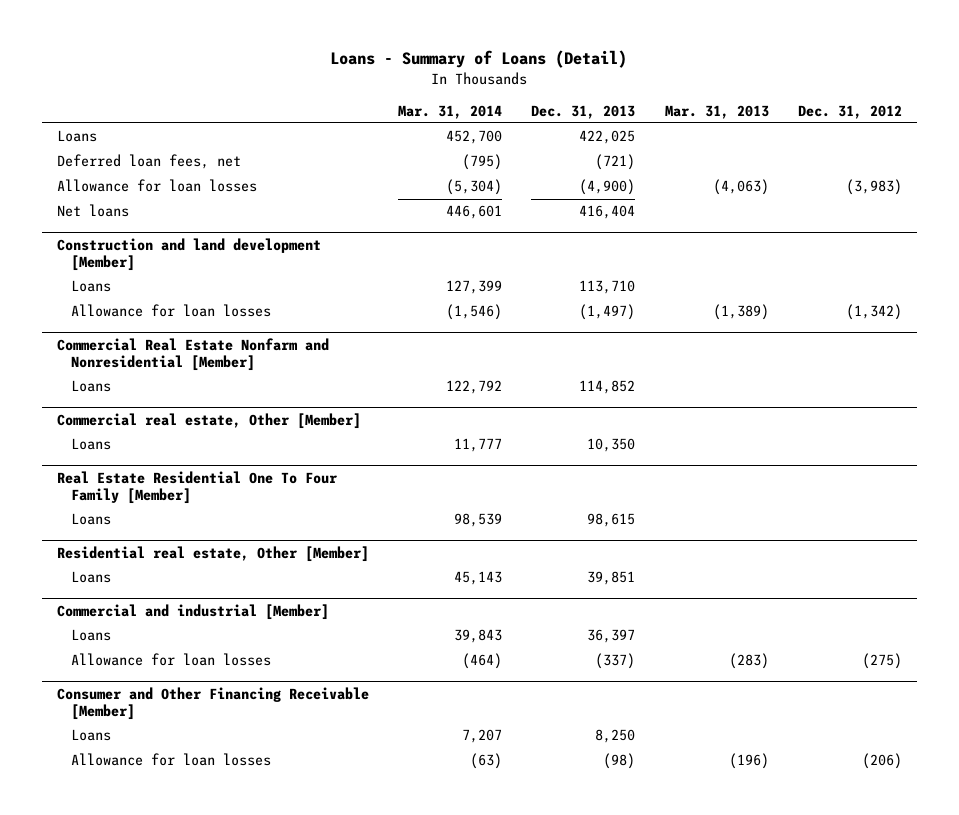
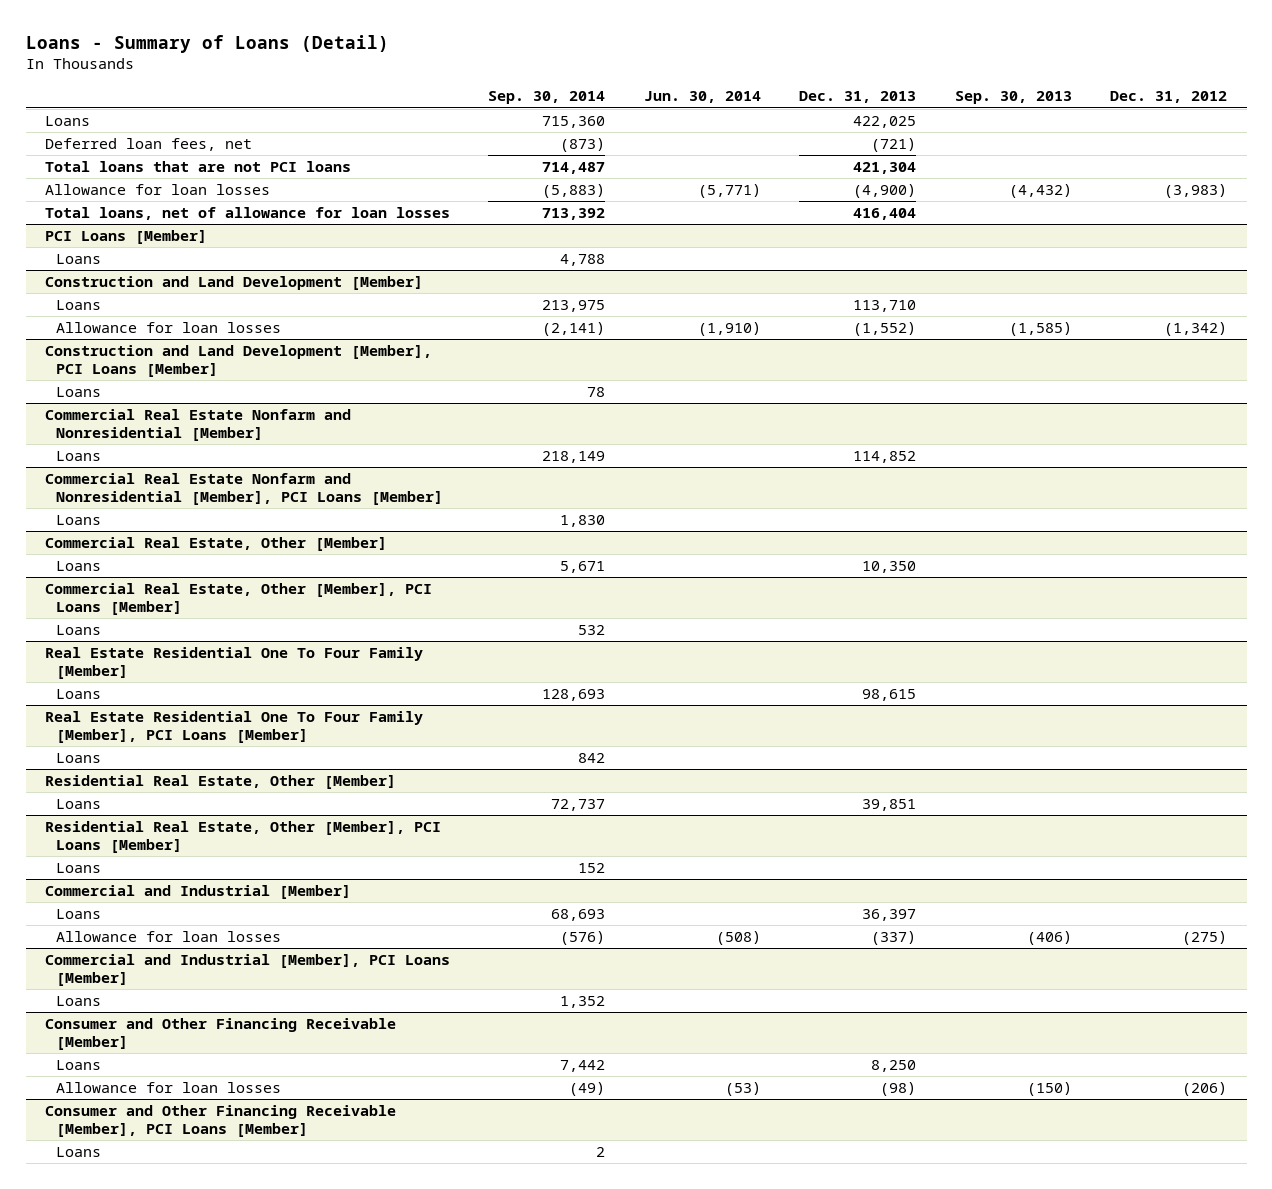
- | Mar. 31, 2014 | Dec. 31, 2013 | Mar. 31, 2013 | Dec. 31, 2012
+ | Sep. 30, 2014 | Jun. 30, 2014 | Dec. 31, 2013 | Sep. 30, 2013 | Dec. 31, 2012
+ Total loans that are not PCI loans | 714,487 | | 421,304 | |
- Net loans | 446,601 | 416,404 | |
- Construction and land development [Member]
+ Total loans, net of allowance for loan losses | 713,392 | | 416,404 | |
+ PCI Loans [Member]
+ Loans | 4,788 | | | |
+ Construction and Land Development [Member]
- Allowance for loan losses | (1,546) | (1,497) | (1,389) | (1,342)
+ Allowance for loan losses | (2,141) | (1,910) | (1,552) | (1,585) | (1,342)
+ Construction and Land Development [Member], PCI Loans [Member]
+ Loans | 78 | | | |
- Commercial real estate, Other [Member]
+ Commercial Real Estate Nonfarm and Nonresidential [Member], PCI Loans [Member]
+ Loans | 1,830 | | | |
+ Commercial Real Estate, Other [Member]
+ Commercial Real Estate, Other [Member], PCI Loans [Member]
+ Loans | 532 | | | |
- Residential real estate, Other [Member]
+ Real Estate Residential One To Four Family [Member], PCI Loans [Member]
+ Loans | 842 | | | |
+ Residential Real Estate, Other [Member]
- Commercial and industrial [Member]
+ Residential Real Estate, Other [Member], PCI Loans [Member]
+ Loans | 152 | | | |
+ Commercial and Industrial [Member]
+ Commercial and Industrial [Member], PCI Loans [Member]
+ Loans | 1,352 | | | |
+ Consumer and Other Financing Receivable [Member], PCI Loans [Member]
+ Loans | 2 | | | |

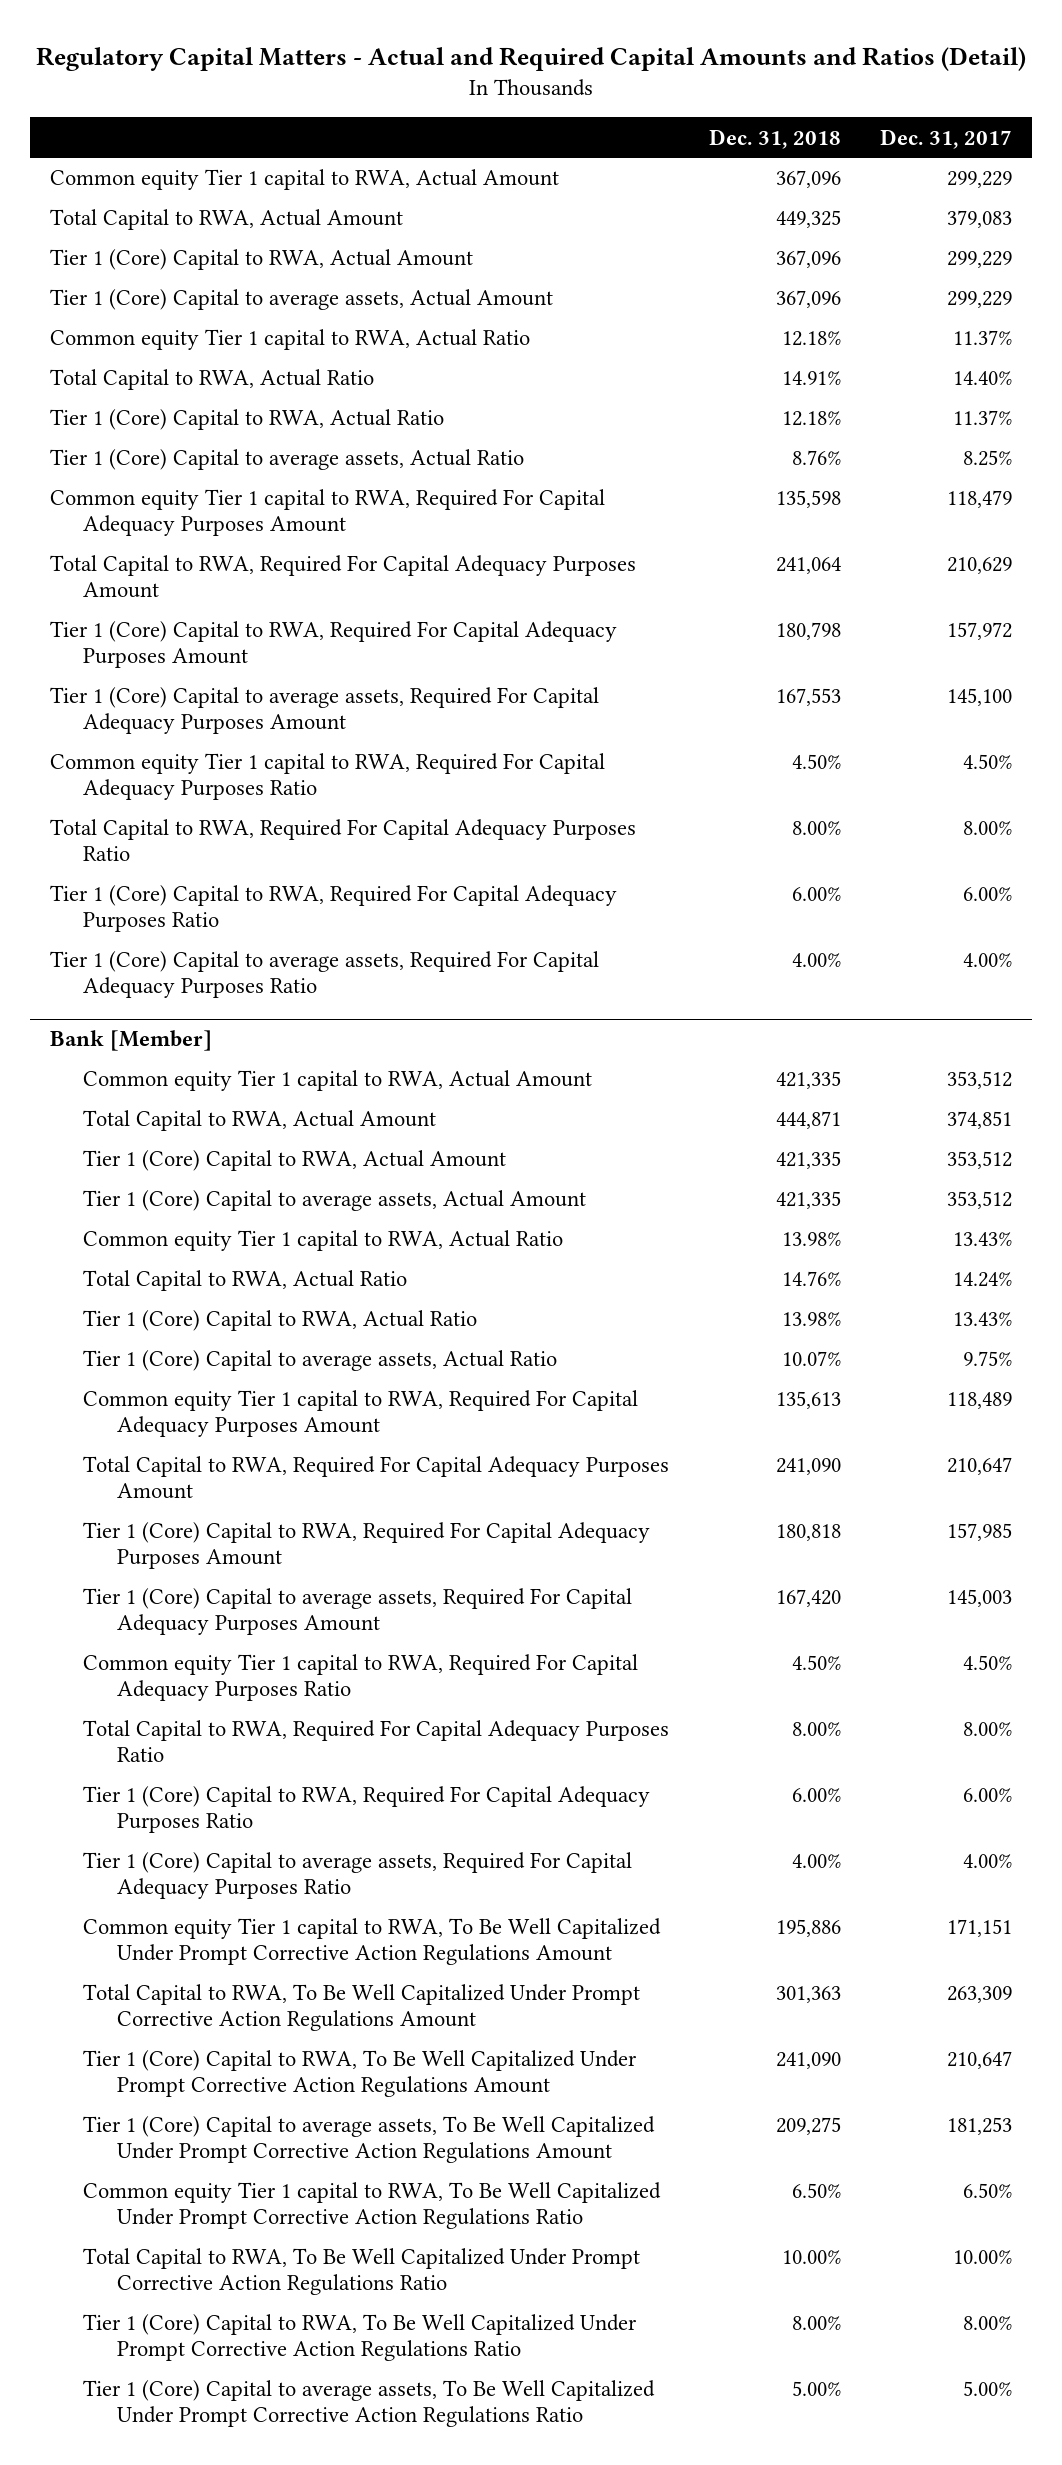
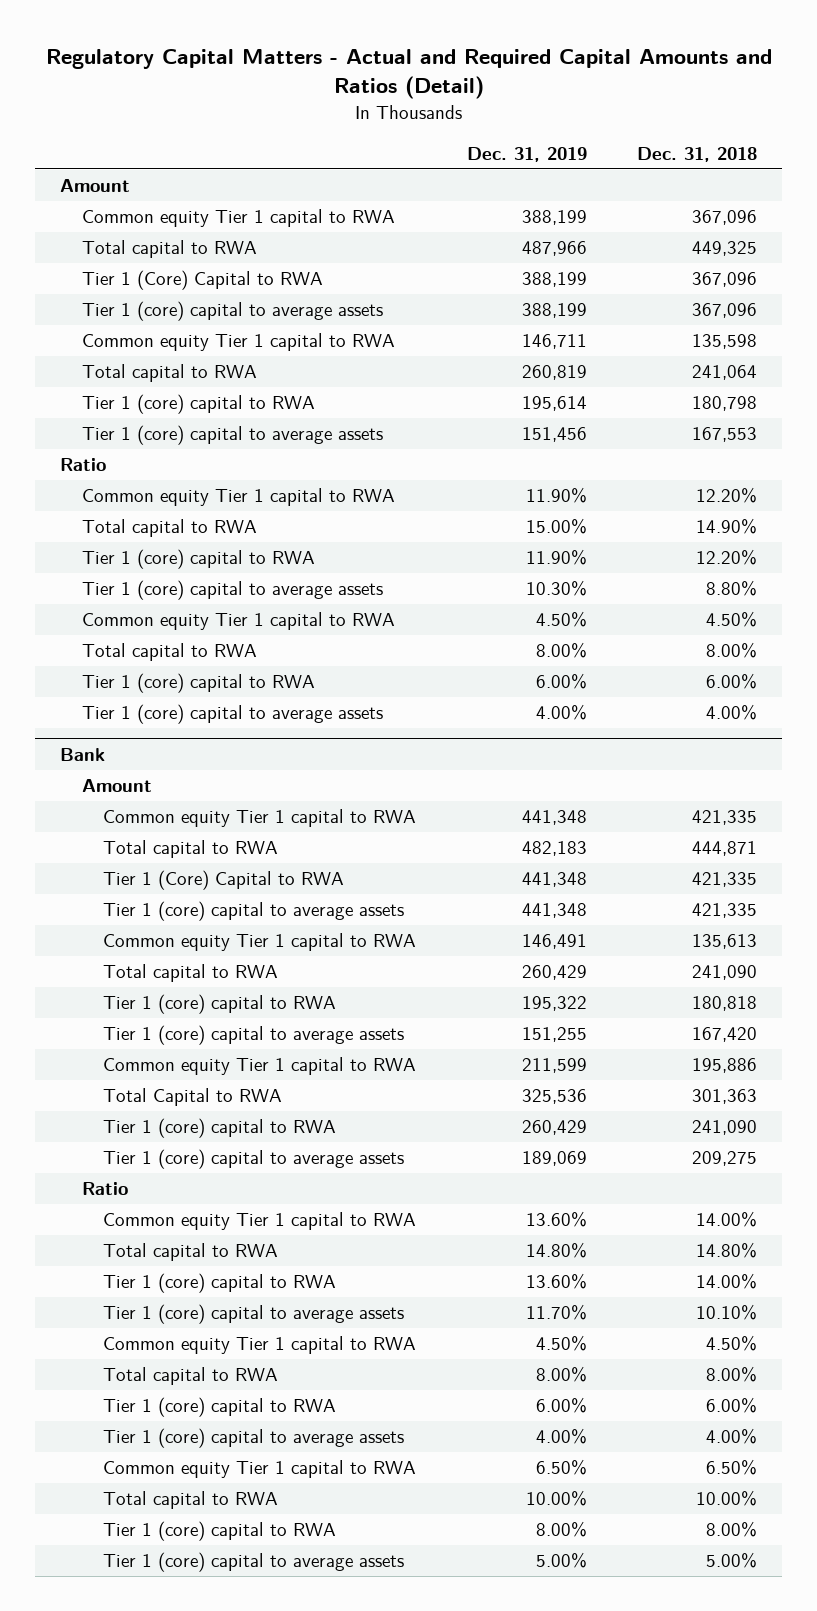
- | Dec. 31, 2018 | Dec. 31, 2017
+ | Dec. 31, 2019 | Dec. 31, 2018
- Common equity Tier 1 capital to RWA, Actual Amount | 367,096 | 299,229
- Total Capital to RWA, Actual Amount | 449,325 | 379,083
- Tier 1 (Core) Capital to RWA, Actual Amount | 367,096 | 299,229
- Tier 1 (Core) Capital to average assets, Actual Amount | 367,096 | 299,229
- Common equity Tier 1 capital to RWA, Actual Ratio | 12.18% | 11.37%
- Total Capital to RWA, Actual Ratio | 14.91% | 14.40%
- Tier 1 (Core) Capital to RWA, Actual Ratio | 12.18% | 11.37%
- Tier 1 (Core) Capital to average assets, Actual Ratio | 8.76% | 8.25%
- Common equity Tier 1 capital to RWA, Required For Capital Adequacy Purposes Amount | 135,598 | 118,479
- Total Capital to RWA, Required For Capital Adequacy Purposes Amount | 241,064 | 210,629
- Tier 1 (Core) Capital to RWA, Required For Capital Adequacy Purposes Amount | 180,798 | 157,972
- Tier 1 (Core) Capital to average assets, Required For Capital Adequacy Purposes Amount | 167,553 | 145,100
- Common equity Tier 1 capital to RWA, Required For Capital Adequacy Purposes Ratio | 4.50% | 4.50%
- Total Capital to RWA, Required For Capital Adequacy Purposes Ratio | 8.00% | 8.00%
- Tier 1 (Core) Capital to RWA, Required For Capital Adequacy Purposes Ratio | 6.00% | 6.00%
- Tier 1 (Core) Capital to average assets, Required For Capital Adequacy Purposes Ratio | 4.00% | 4.00%
- Bank [Member]
- Common equity Tier 1 capital to RWA, Actual Amount | 421,335 | 353,512
- Total Capital to RWA, Actual Amount | 444,871 | 374,851
- Tier 1 (Core) Capital to RWA, Actual Amount | 421,335 | 353,512
- Tier 1 (Core) Capital to average assets, Actual Amount | 421,335 | 353,512
- Common equity Tier 1 capital to RWA, Actual Ratio | 13.98% | 13.43%
- Total Capital to RWA, Actual Ratio | 14.76% | 14.24%
- Tier 1 (Core) Capital to RWA, Actual Ratio | 13.98% | 13.43%
- Tier 1 (Core) Capital to average assets, Actual Ratio | 10.07% | 9.75%
- Common equity Tier 1 capital to RWA, Required For Capital Adequacy Purposes Amount | 135,613 | 118,489
- Total Capital to RWA, Required For Capital Adequacy Purposes Amount | 241,090 | 210,647
- Tier 1 (Core) Capital to RWA, Required For Capital Adequacy Purposes Amount | 180,818 | 157,985
- Tier 1 (Core) Capital to average assets, Required For Capital Adequacy Purposes Amount | 167,420 | 145,003
- Common equity Tier 1 capital to RWA, Required For Capital Adequacy Purposes Ratio | 4.50% | 4.50%
- Total Capital to RWA, Required For Capital Adequacy Purposes Ratio | 8.00% | 8.00%
- Tier 1 (Core) Capital to RWA, Required For Capital Adequacy Purposes Ratio | 6.00% | 6.00%
- Tier 1 (Core) Capital to average assets, Required For Capital Adequacy Purposes Ratio | 4.00% | 4.00%
- Common equity Tier 1 capital to RWA, To Be Well Capitalized Under Prompt Corrective Action Regulations Amount | 195,886 | 171,151
- Total Capital to RWA, To Be Well Capitalized Under Prompt Corrective Action Regulations Amount | 301,363 | 263,309
- Tier 1 (Core) Capital to RWA, To Be Well Capitalized Under Prompt Corrective Action Regulations Amount | 241,090 | 210,647
- Tier 1 (Core) Capital to average assets, To Be Well Capitalized Under Prompt Corrective Action Regulations Amount | 209,275 | 181,253
- Common equity Tier 1 capital to RWA, To Be Well Capitalized Under Prompt Corrective Action Regulations Ratio | 6.50% | 6.50%
- Total Capital to RWA, To Be Well Capitalized Under Prompt Corrective Action Regulations Ratio | 10.00% | 10.00%
- Tier 1 (Core) Capital to RWA, To Be Well Capitalized Under Prompt Corrective Action Regulations Ratio | 8.00% | 8.00%
- Tier 1 (Core) Capital to average assets, To Be Well Capitalized Under Prompt Corrective Action Regulations Ratio | 5.00% | 5.00%
+ Amount
+ Common equity Tier 1 capital to RWA | 388,199 | 367,096
+ Total capital to RWA | 487,966 | 449,325
+ Tier 1 (Core) Capital to RWA | 388,199 | 367,096
+ Tier 1 (core) capital to average assets | 388,199 | 367,096
+ Common equity Tier 1 capital to RWA | 146,711 | 135,598
+ Total capital to RWA | 260,819 | 241,064
+ Tier 1 (core) capital to RWA | 195,614 | 180,798
+ Tier 1 (core) capital to average assets | 151,456 | 167,553
+ Ratio
+ Common equity Tier 1 capital to RWA | 11.90% | 12.20%
+ Total capital to RWA | 15.00% | 14.90%
+ Tier 1 (core) capital to RWA | 11.90% | 12.20%
+ Tier 1 (core) capital to average assets | 10.30% | 8.80%
+ Common equity Tier 1 capital to RWA | 4.50% | 4.50%
+ Total capital to RWA | 8.00% | 8.00%
+ Tier 1 (core) capital to RWA | 6.00% | 6.00%
+ Tier 1 (core) capital to average assets | 4.00% | 4.00%
+ Bank
+ Amount
+ Common equity Tier 1 capital to RWA | 441,348 | 421,335
+ Total capital to RWA | 482,183 | 444,871
+ Tier 1 (Core) Capital to RWA | 441,348 | 421,335
+ Tier 1 (core) capital to average assets | 441,348 | 421,335
+ Common equity Tier 1 capital to RWA | 146,491 | 135,613
+ Total capital to RWA | 260,429 | 241,090
+ Tier 1 (core) capital to RWA | 195,322 | 180,818
+ Tier 1 (core) capital to average assets | 151,255 | 167,420
+ Common equity Tier 1 capital to RWA | 211,599 | 195,886
+ Total Capital to RWA | 325,536 | 301,363
+ Tier 1 (core) capital to RWA | 260,429 | 241,090
+ Tier 1 (core) capital to average assets | 189,069 | 209,275
+ Ratio
+ Common equity Tier 1 capital to RWA | 13.60% | 14.00%
+ Total capital to RWA | 14.80% | 14.80%
+ Tier 1 (core) capital to RWA | 13.60% | 14.00%
+ Tier 1 (core) capital to average assets | 11.70% | 10.10%
+ Common equity Tier 1 capital to RWA | 4.50% | 4.50%
+ Total capital to RWA | 8.00% | 8.00%
+ Tier 1 (core) capital to RWA | 6.00% | 6.00%
+ Tier 1 (core) capital to average assets | 4.00% | 4.00%
+ Common equity Tier 1 capital to RWA | 6.50% | 6.50%
+ Total capital to RWA | 10.00% | 10.00%
+ Tier 1 (core) capital to RWA | 8.00% | 8.00%
+ Tier 1 (core) capital to average assets | 5.00% | 5.00%

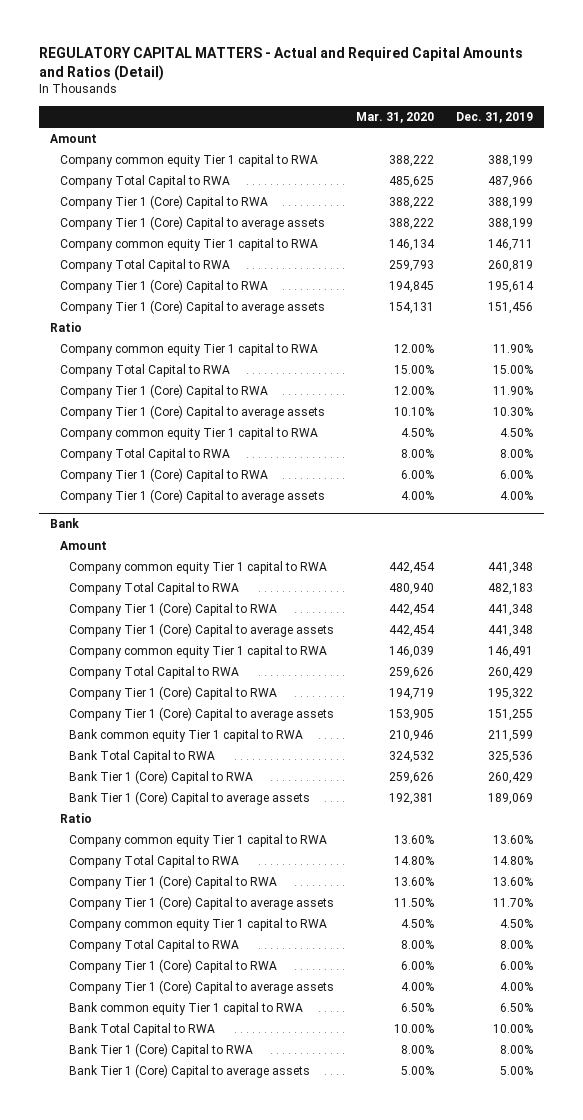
- Regulatory Capital Matters - Actual and Required Capital Amounts and Ratios (Detail)
+ REGULATORY CAPITAL MATTERS - Actual and Required Capital Amounts and Ratios (Detail)
- | Dec. 31, 2019 | Dec. 31, 2018
+ | Mar. 31, 2020 | Dec. 31, 2019
- Common equity Tier 1 capital to RWA | 388,199 | 367,096
- Total capital to RWA | 487,966 | 449,325
- Tier 1 (Core) Capital to RWA | 388,199 | 367,096
- Tier 1 (core) capital to average assets | 388,199 | 367,096
- Common equity Tier 1 capital to RWA | 146,711 | 135,598
- Total capital to RWA | 260,819 | 241,064
- Tier 1 (core) capital to RWA | 195,614 | 180,798
- Tier 1 (core) capital to average assets | 151,456 | 167,553
+ Company common equity Tier 1 capital to RWA | 388,222 | 388,199
+ Company Total Capital to RWA | 485,625 | 487,966
+ Company Tier 1 (Core) Capital to RWA | 388,222 | 388,199
+ Company Tier 1 (Core) Capital to average assets | 388,222 | 388,199
+ Company common equity Tier 1 capital to RWA | 146,134 | 146,711
+ Company Total Capital to RWA | 259,793 | 260,819
+ Company Tier 1 (Core) Capital to RWA | 194,845 | 195,614
+ Company Tier 1 (Core) Capital to average assets | 154,131 | 151,456
- Common equity Tier 1 capital to RWA | 11.90% | 12.20%
- Total capital to RWA | 15.00% | 14.90%
- Tier 1 (core) capital to RWA | 11.90% | 12.20%
- Tier 1 (core) capital to average assets | 10.30% | 8.80%
- Common equity Tier 1 capital to RWA | 4.50% | 4.50%
- Total capital to RWA | 8.00% | 8.00%
- Tier 1 (core) capital to RWA | 6.00% | 6.00%
- Tier 1 (core) capital to average assets | 4.00% | 4.00%
+ Company common equity Tier 1 capital to RWA | 12.00% | 11.90%
+ Company Total Capital to RWA | 15.00% | 15.00%
+ Company Tier 1 (Core) Capital to RWA | 12.00% | 11.90%
+ Company Tier 1 (Core) Capital to average assets | 10.10% | 10.30%
+ Company common equity Tier 1 capital to RWA | 4.50% | 4.50%
+ Company Total Capital to RWA | 8.00% | 8.00%
+ Company Tier 1 (Core) Capital to RWA | 6.00% | 6.00%
+ Company Tier 1 (Core) Capital to average assets | 4.00% | 4.00%
@ Bank
- Common equity Tier 1 capital to RWA | 441,348 | 421,335
- Total capital to RWA | 482,183 | 444,871
- Tier 1 (Core) Capital to RWA | 441,348 | 421,335
- Tier 1 (core) capital to average assets | 441,348 | 421,335
- Common equity Tier 1 capital to RWA | 146,491 | 135,613
- Total capital to RWA | 260,429 | 241,090
- Tier 1 (core) capital to RWA | 195,322 | 180,818
- Tier 1 (core) capital to average assets | 151,255 | 167,420
- Common equity Tier 1 capital to RWA | 211,599 | 195,886
- Total Capital to RWA | 325,536 | 301,363
- Tier 1 (core) capital to RWA | 260,429 | 241,090
- Tier 1 (core) capital to average assets | 189,069 | 209,275
+ Company common equity Tier 1 capital to RWA | 442,454 | 441,348
+ Company Total Capital to RWA | 480,940 | 482,183
+ Company Tier 1 (Core) Capital to RWA | 442,454 | 441,348
+ Company Tier 1 (Core) Capital to average assets | 442,454 | 441,348
+ Company common equity Tier 1 capital to RWA | 146,039 | 146,491
+ Company Total Capital to RWA | 259,626 | 260,429
+ Company Tier 1 (Core) Capital to RWA | 194,719 | 195,322
+ Company Tier 1 (Core) Capital to average assets | 153,905 | 151,255
+ Bank common equity Tier 1 capital to RWA | 210,946 | 211,599
+ Bank Total Capital to RWA | 324,532 | 325,536
+ Bank Tier 1 (Core) Capital to RWA | 259,626 | 260,429
+ Bank Tier 1 (Core) Capital to average assets | 192,381 | 189,069
- Common equity Tier 1 capital to RWA | 13.60% | 14.00%
- Total capital to RWA | 14.80% | 14.80%
- Tier 1 (core) capital to RWA | 13.60% | 14.00%
- Tier 1 (core) capital to average assets | 11.70% | 10.10%
- Common equity Tier 1 capital to RWA | 4.50% | 4.50%
- Total capital to RWA | 8.00% | 8.00%
- Tier 1 (core) capital to RWA | 6.00% | 6.00%
- Tier 1 (core) capital to average assets | 4.00% | 4.00%
- Common equity Tier 1 capital to RWA | 6.50% | 6.50%
- Total capital to RWA | 10.00% | 10.00%
- Tier 1 (core) capital to RWA | 8.00% | 8.00%
- Tier 1 (core) capital to average assets | 5.00% | 5.00%
+ Company common equity Tier 1 capital to RWA | 13.60% | 13.60%
+ Company Total Capital to RWA | 14.80% | 14.80%
+ Company Tier 1 (Core) Capital to RWA | 13.60% | 13.60%
+ Company Tier 1 (Core) Capital to average assets | 11.50% | 11.70%
+ Company common equity Tier 1 capital to RWA | 4.50% | 4.50%
+ Company Total Capital to RWA | 8.00% | 8.00%
+ Company Tier 1 (Core) Capital to RWA | 6.00% | 6.00%
+ Company Tier 1 (Core) Capital to average assets | 4.00% | 4.00%
+ Bank common equity Tier 1 capital to RWA | 6.50% | 6.50%
+ Bank Total Capital to RWA | 10.00% | 10.00%
+ Bank Tier 1 (Core) Capital to RWA | 8.00% | 8.00%
+ Bank Tier 1 (Core) Capital to average assets | 5.00% | 5.00%

